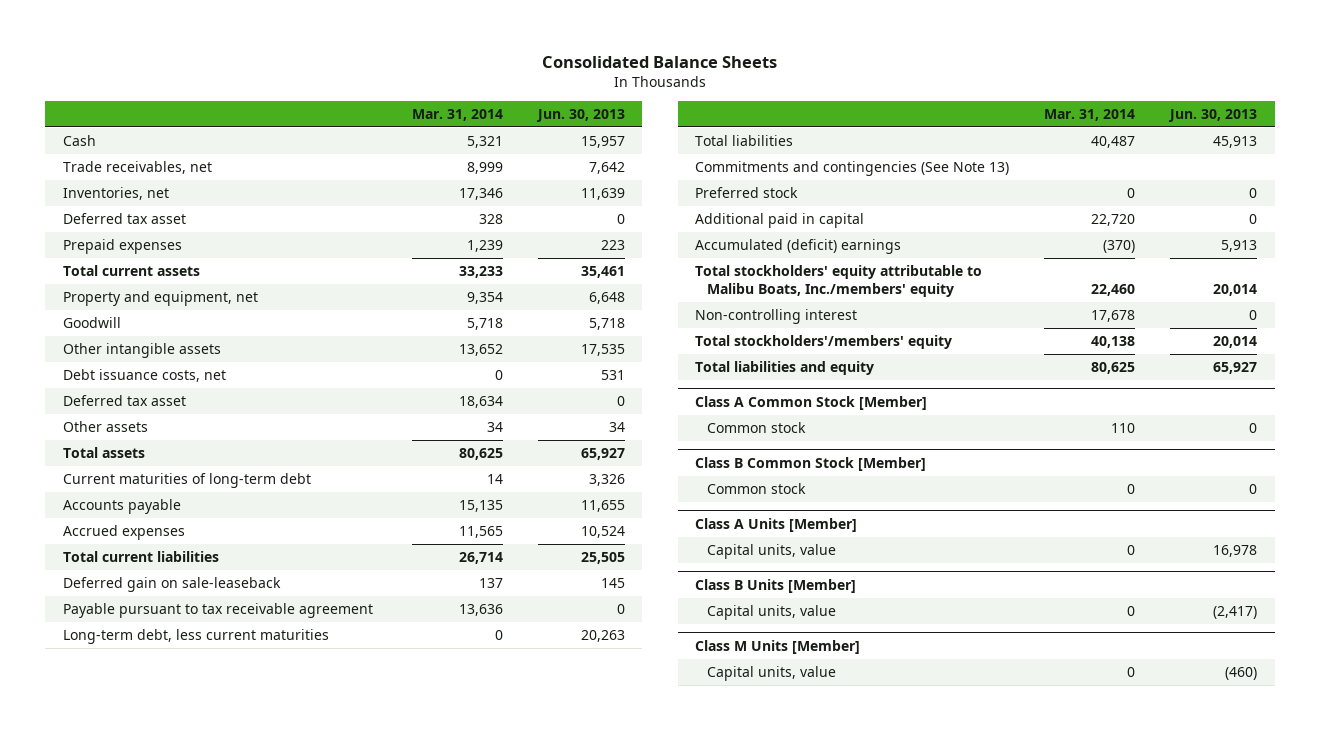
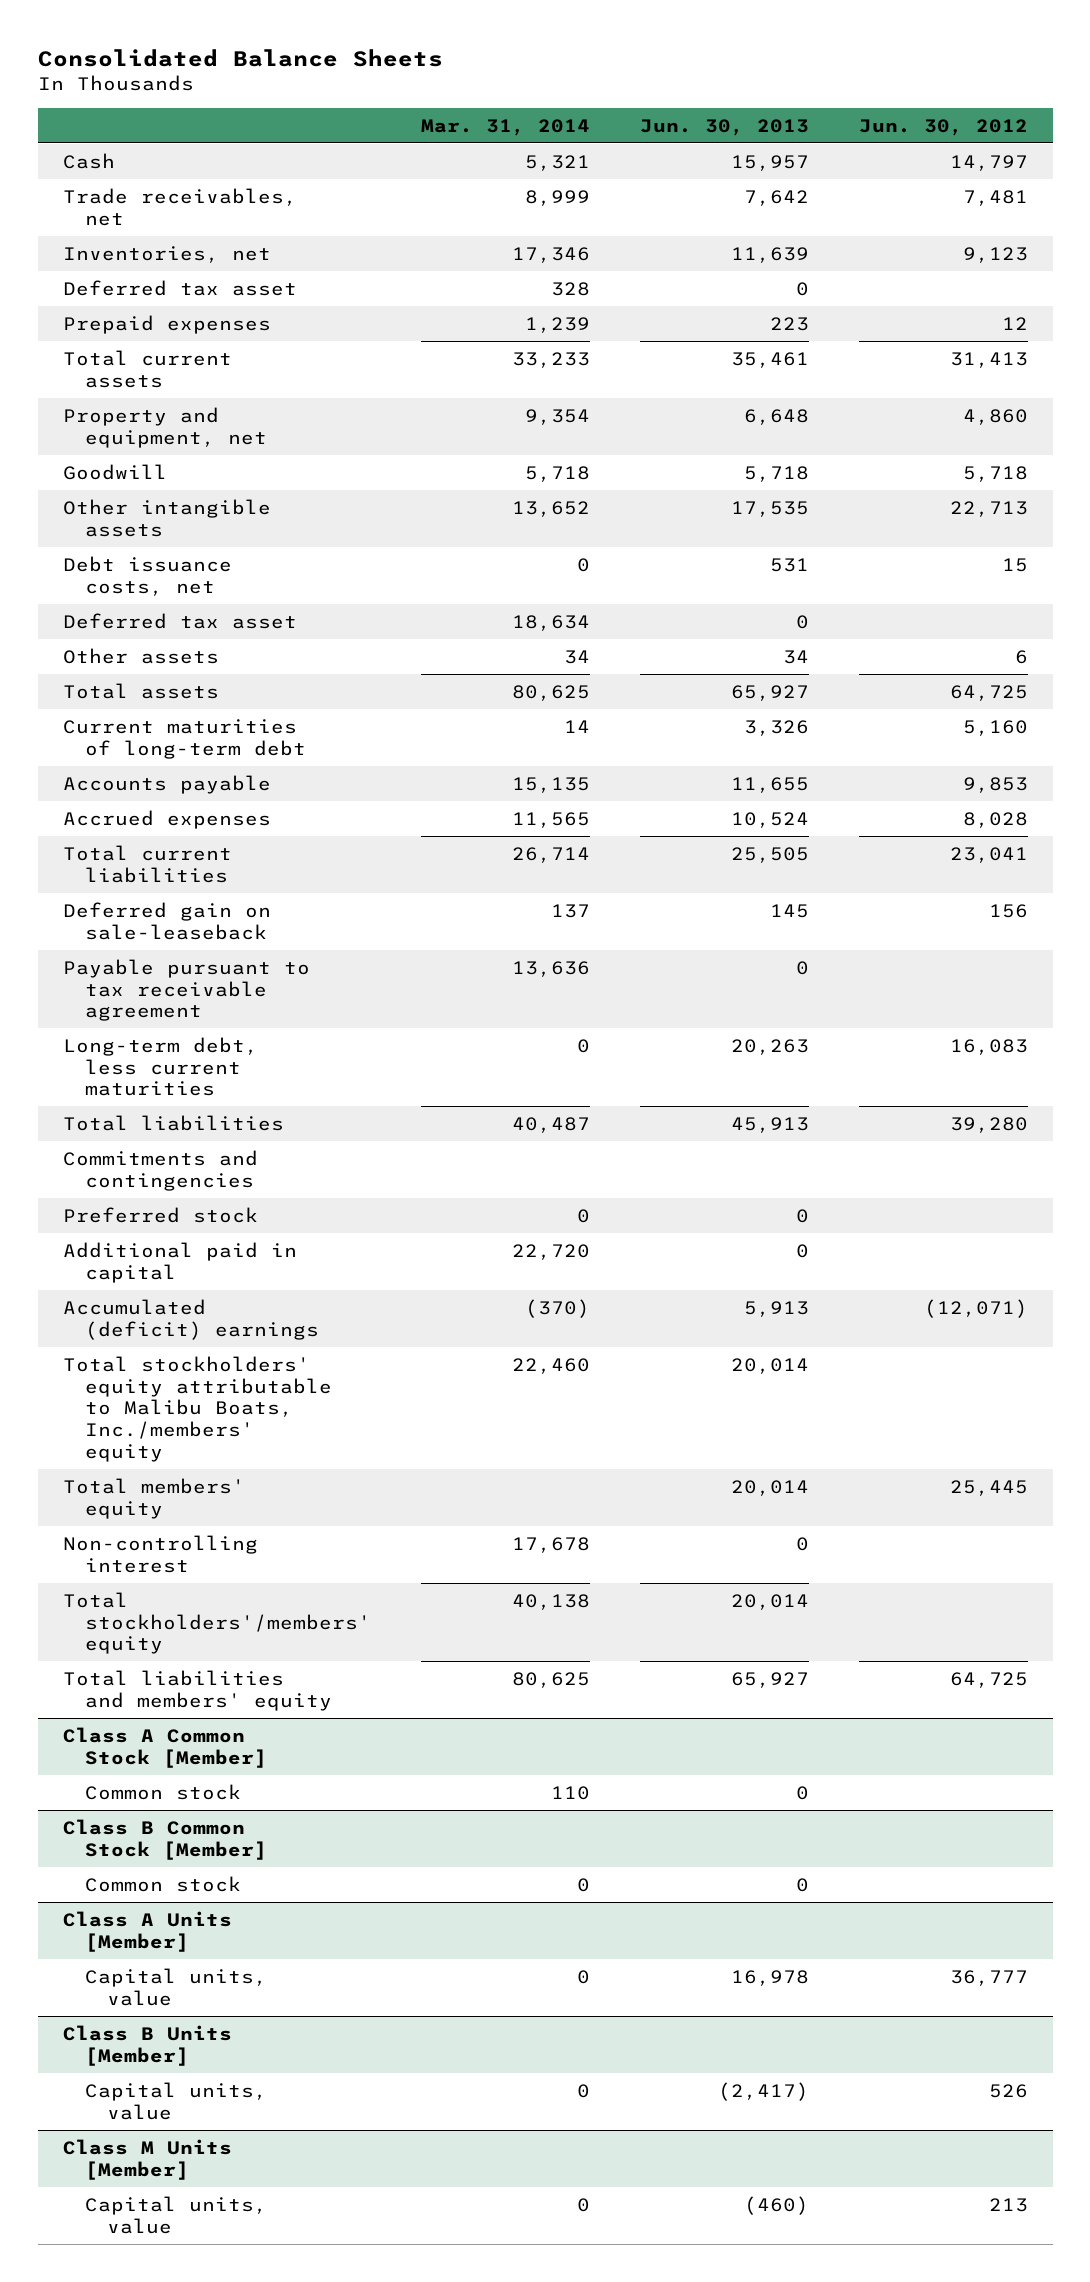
- | Mar. 31, 2014 | Jun. 30, 2013
+ | Mar. 31, 2014 | Jun. 30, 2013 | Jun. 30, 2012
- Commitments and contingencies (See Note 13)
+ Commitments and contingencies
+ Total members' equity | | 20,014 | 25,445
- Total liabilities and equity | 80,625 | 65,927
+ Total liabilities and members' equity | 80,625 | 65,927 | 64,725

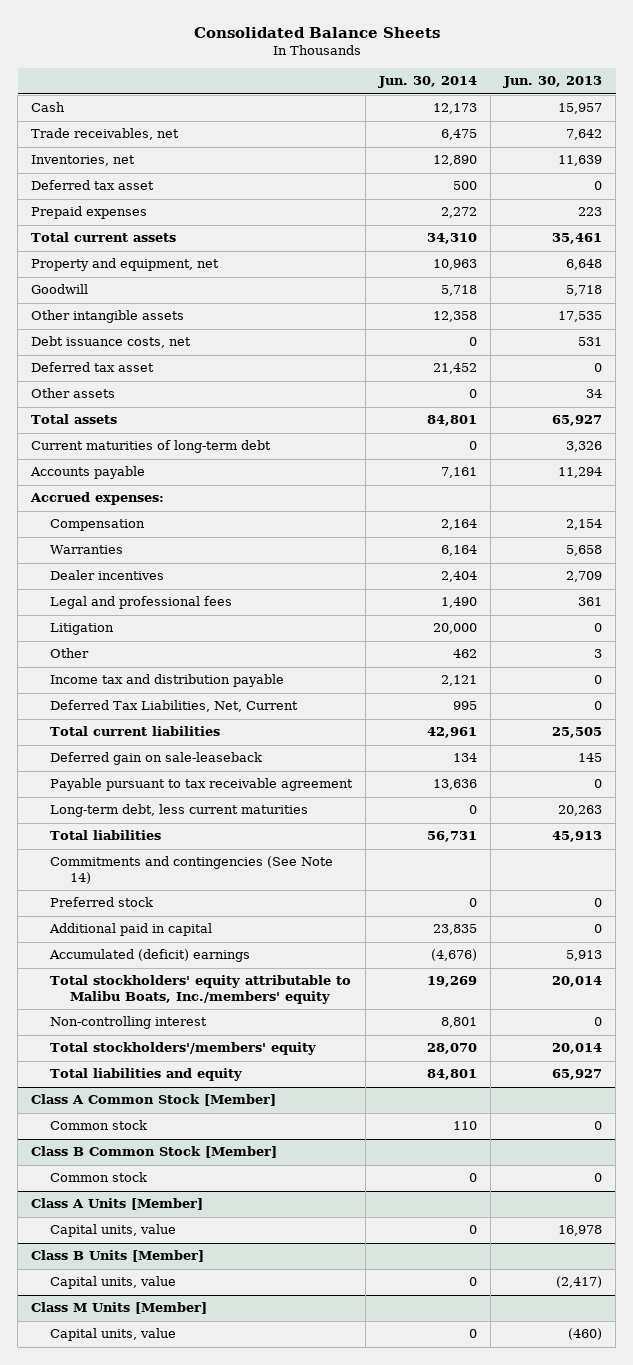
- | Mar. 31, 2014 | Jun. 30, 2013 | Jun. 30, 2012
+ | Jun. 30, 2014 | Jun. 30, 2013
- Accounts payable | 15,135 | 11,655 | 9,853
- Accrued expenses | 11,565 | 10,524 | 8,028
+ Accounts payable | 7,161 | 11,294
+ Accrued expenses:
+ Compensation | 2,164 | 2,154
+ Warranties | 6,164 | 5,658
+ Dealer incentives | 2,404 | 2,709
+ Legal and professional fees | 1,490 | 361
+ Litigation | 20,000 | 0
+ Other | 462 | 3
+ Income tax and distribution payable | 2,121 | 0
+ Deferred Tax Liabilities, Net, Current | 995 | 0
- Commitments and contingencies
+ Commitments and contingencies (See Note 14)
- Total members' equity | | 20,014 | 25,445
- Total liabilities and members' equity | 80,625 | 65,927 | 64,725
+ Total liabilities and equity | 84,801 | 65,927

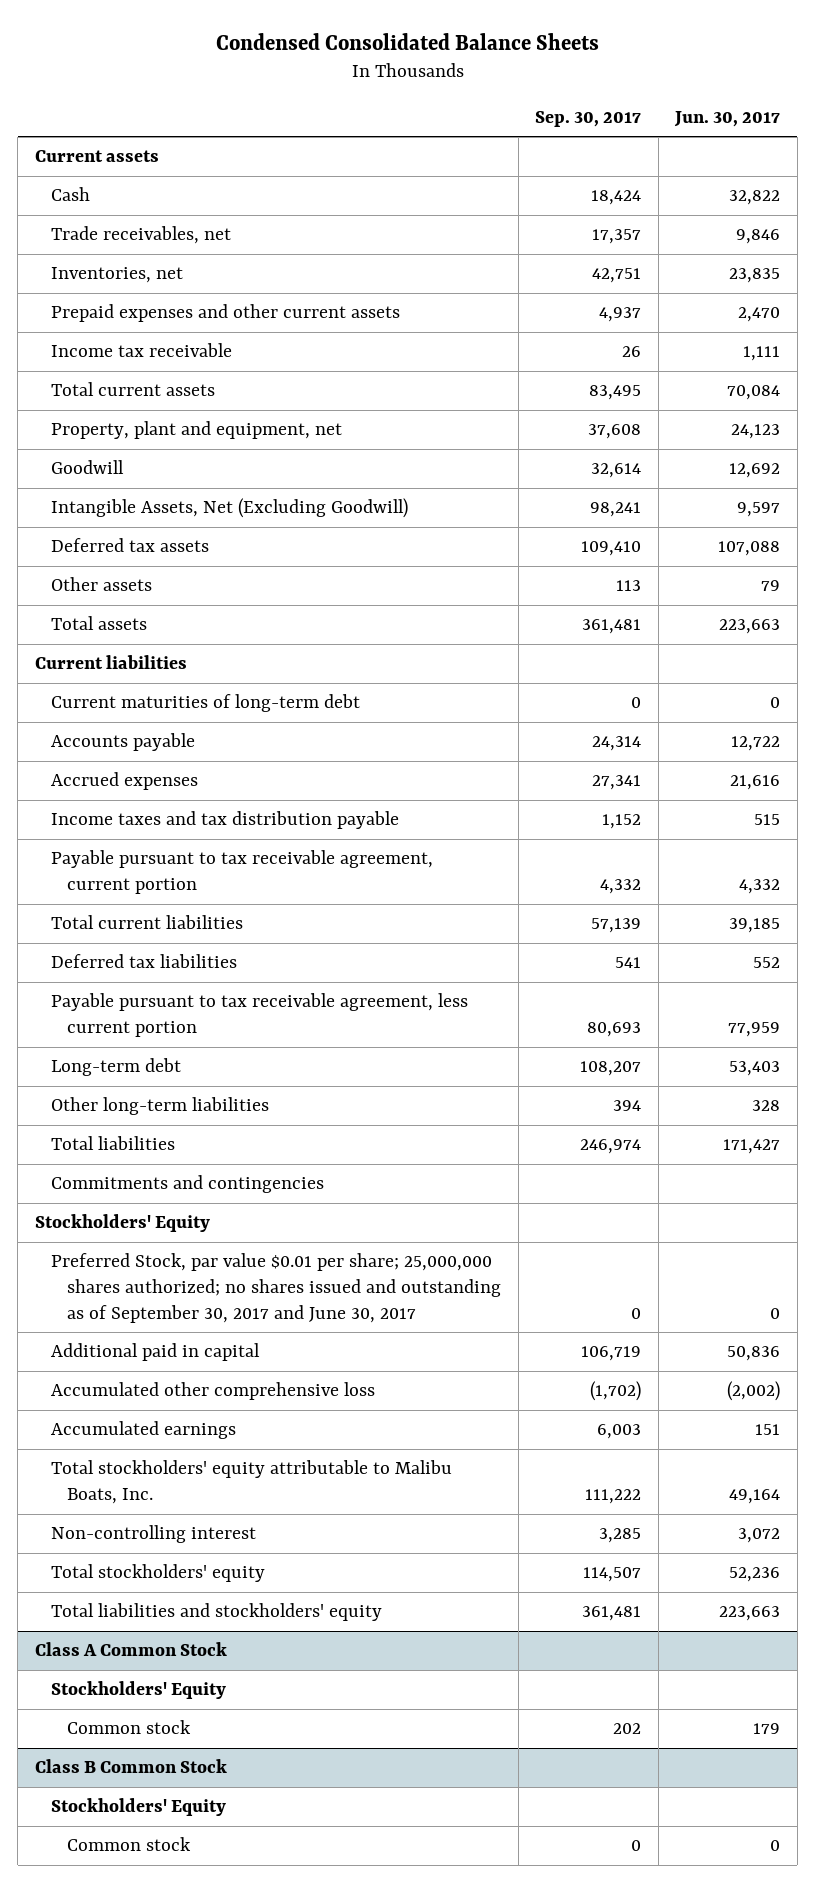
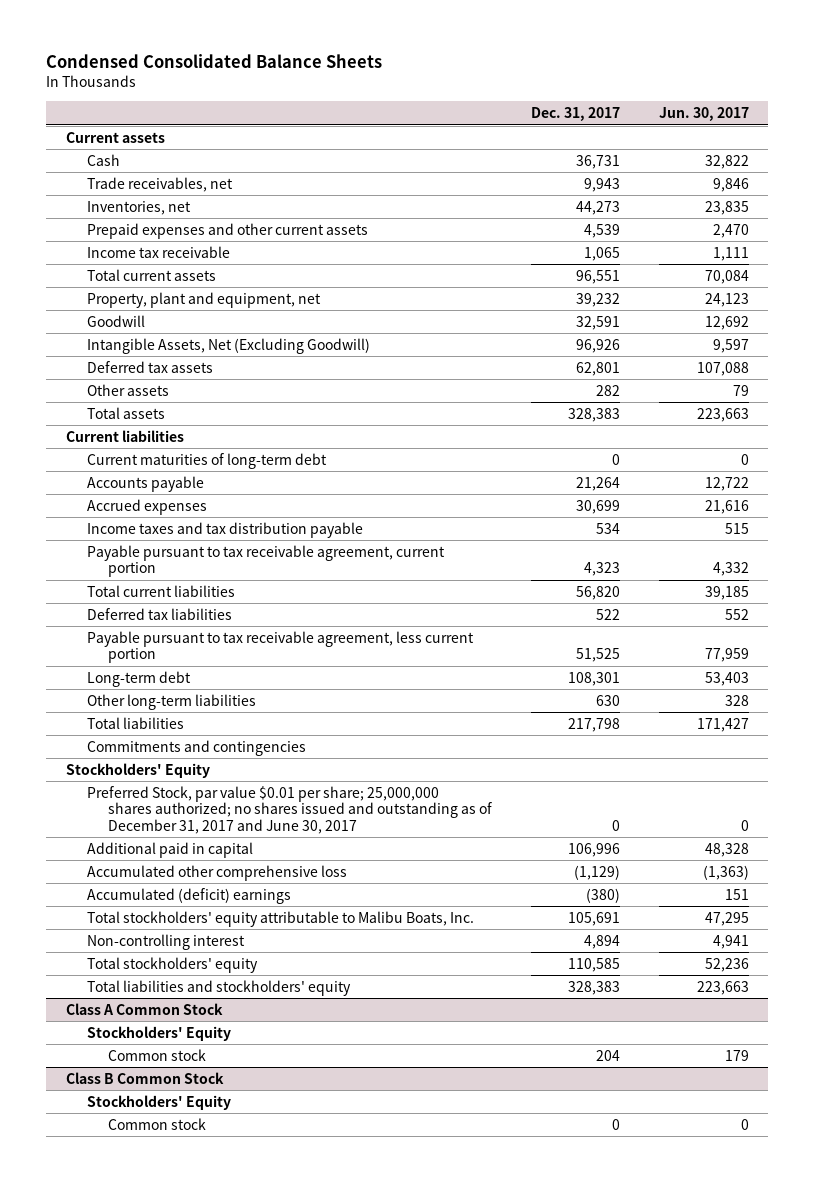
- | Sep. 30, 2017 | Jun. 30, 2017
+ | Dec. 31, 2017 | Jun. 30, 2017
- Preferred Stock, par value $0.01 per share; 25,000,000 shares authorized; no shares issued and outstanding as of September 30, 2017 and June 30, 2017 | 0 | 0
- Additional paid in capital | 106,719 | 50,836
- Accumulated other comprehensive loss | (1,702) | (2,002)
- Accumulated earnings | 6,003 | 151
- Total stockholders' equity attributable to Malibu Boats, Inc. | 111,222 | 49,164
- Non-controlling interest | 3,285 | 3,072
+ Preferred Stock, par value $0.01 per share; 25,000,000 shares authorized; no shares issued and outstanding as of December 31, 2017 and June 30, 2017 | 0 | 0
+ Additional paid in capital | 106,996 | 48,328
+ Accumulated other comprehensive loss | (1,129) | (1,363)
+ Accumulated (deficit) earnings | (380) | 151
+ Total stockholders' equity attributable to Malibu Boats, Inc. | 105,691 | 47,295
+ Non-controlling interest | 4,894 | 4,941

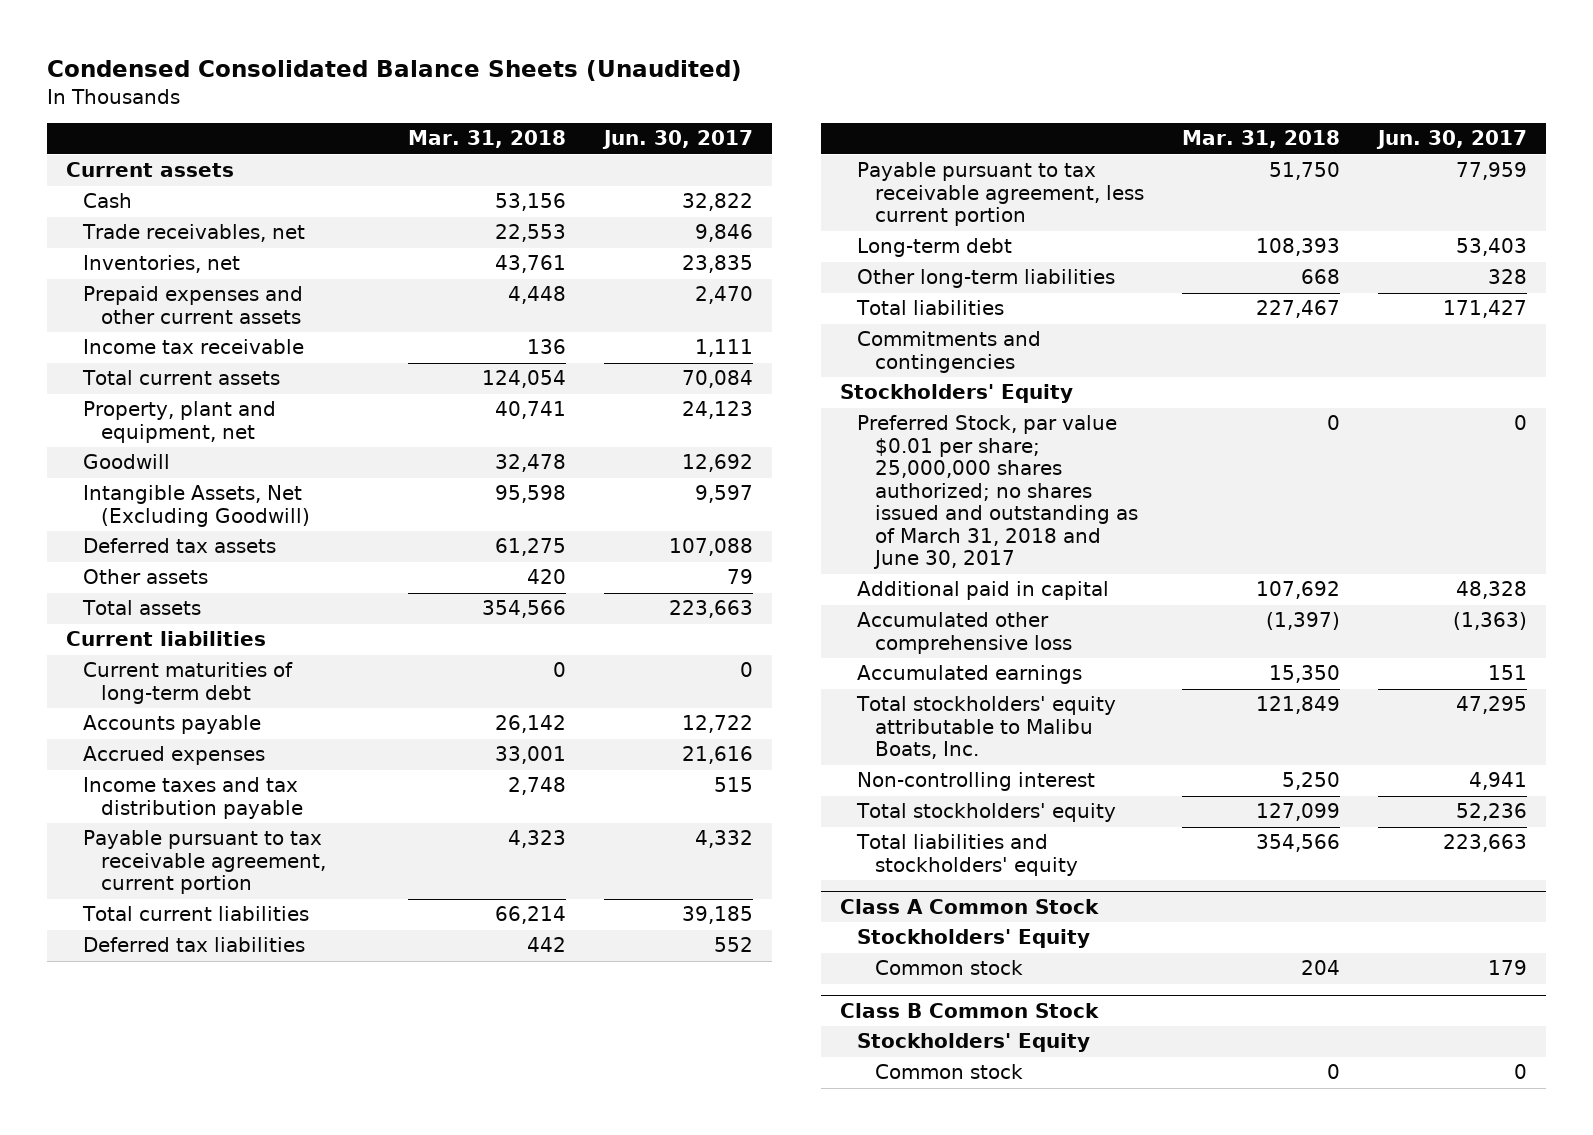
- Condensed Consolidated Balance Sheets
+ Condensed Consolidated Balance Sheets (Unaudited)
- | Dec. 31, 2017 | Jun. 30, 2017
+ | Mar. 31, 2018 | Jun. 30, 2017
- Preferred Stock, par value $0.01 per share; 25,000,000 shares authorized; no shares issued and outstanding as of December 31, 2017 and June 30, 2017 | 0 | 0
+ Preferred Stock, par value $0.01 per share; 25,000,000 shares authorized; no shares issued and outstanding as of March 31, 2018 and June 30, 2017 | 0 | 0
- Accumulated (deficit) earnings | (380) | 151
+ Accumulated earnings | 15,350 | 151

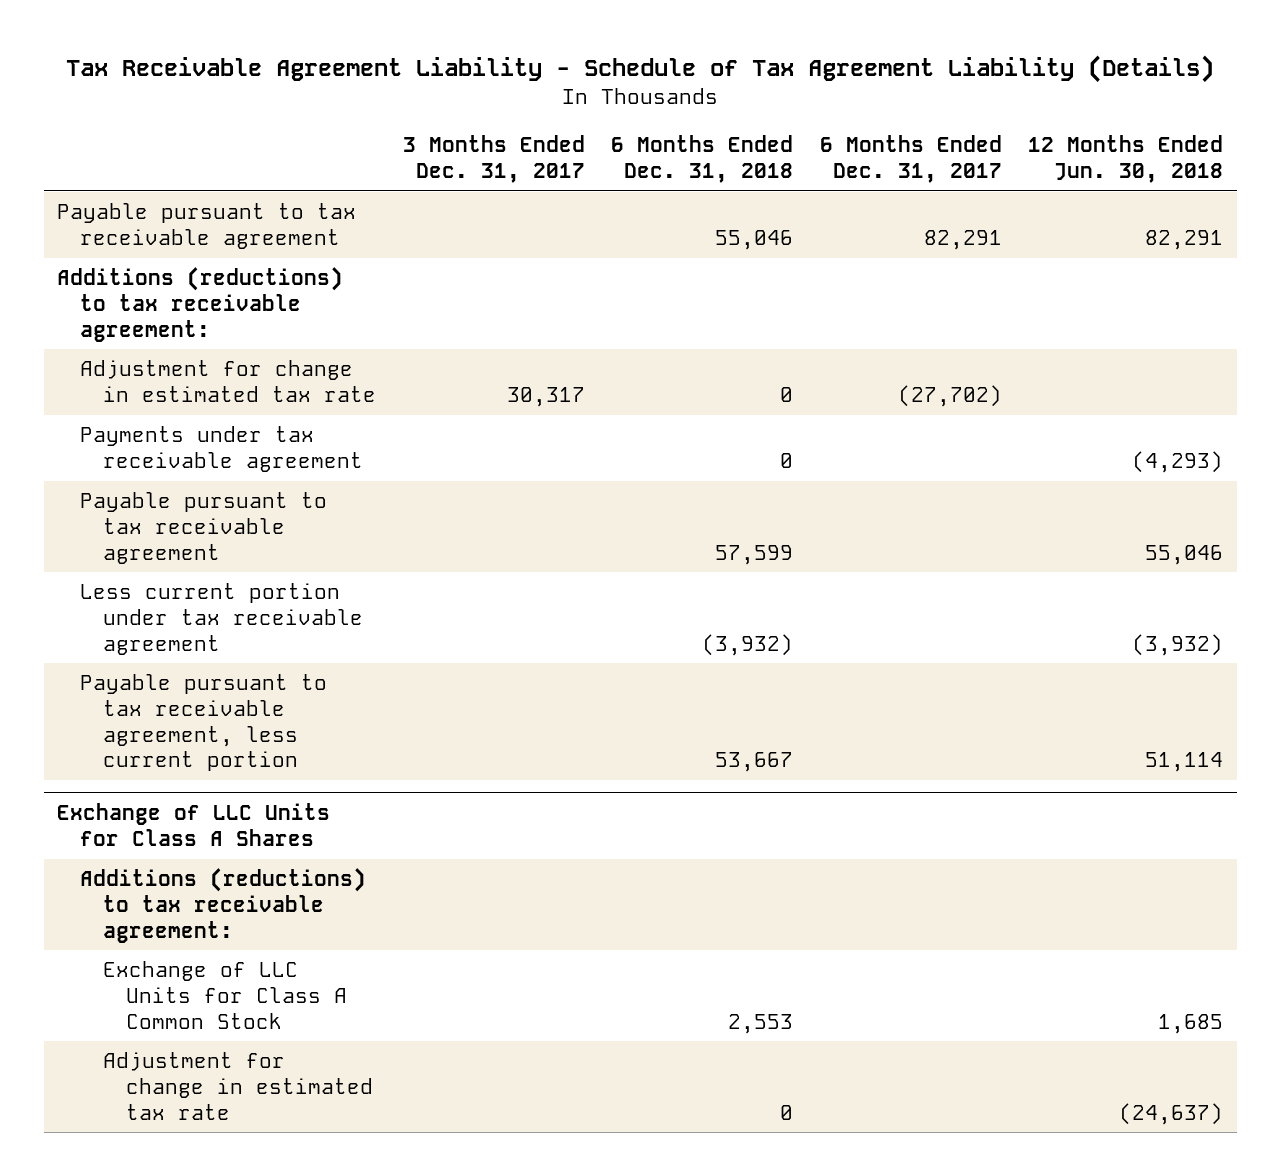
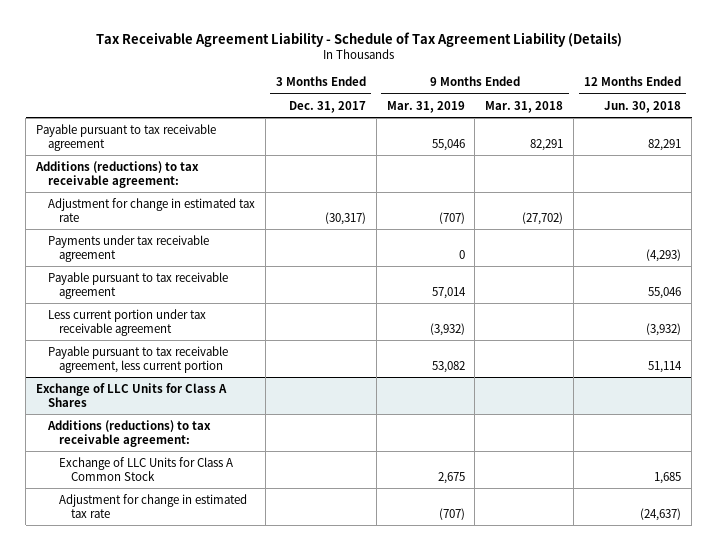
- | 3 Months Ended Dec. 31, 2017 | 6 Months Ended Dec. 31, 2018 | 6 Months Ended Dec. 31, 2017 | 12 Months Ended Jun. 30, 2018
+ | 3 Months Ended Dec. 31, 2017 | 9 Months Ended Mar. 31, 2019 | 9 Months Ended Mar. 31, 2018 | 12 Months Ended Jun. 30, 2018
- Adjustment for change in estimated tax rate | 30,317 | 0 | (27,702) |
+ Adjustment for change in estimated tax rate | (30,317) | (707) | (27,702) |

